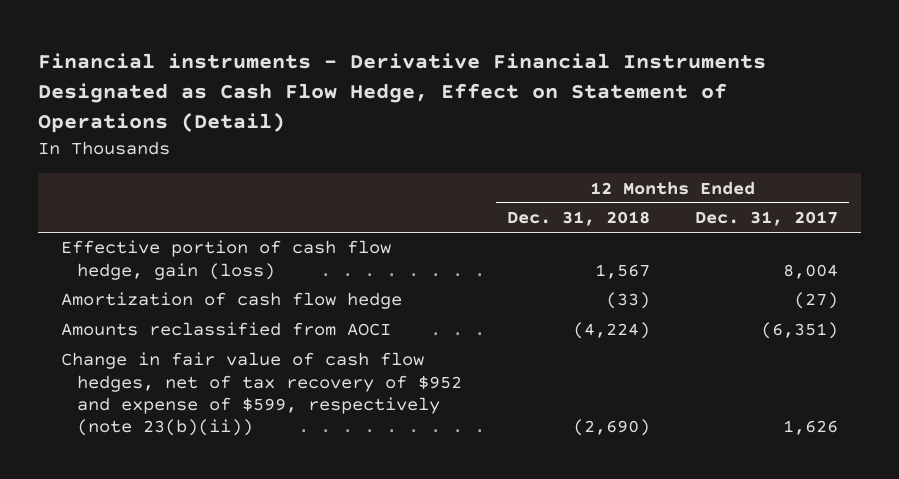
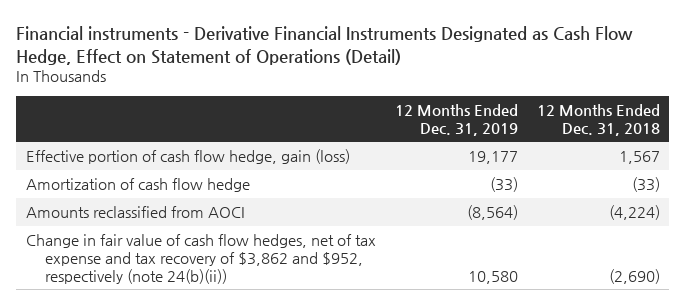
- | 12 Months Ended Dec. 31, 2018 | 12 Months Ended Dec. 31, 2017
+ | 12 Months Ended Dec. 31, 2019 | 12 Months Ended Dec. 31, 2018
- Change in fair value of cash flow hedges, net of tax recovery of $952 and expense of $599, respectively (note 23(b)(ii)) | (2,690) | 1,626
+ Change in fair value of cash flow hedges, net of tax expense and tax recovery of $3,862 and $952, respectively (note 24(b)(ii)) | 10,580 | (2,690)

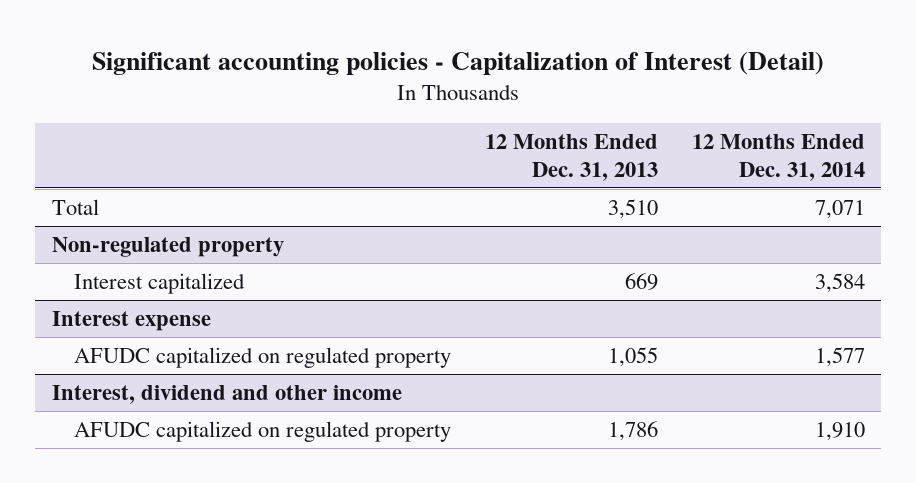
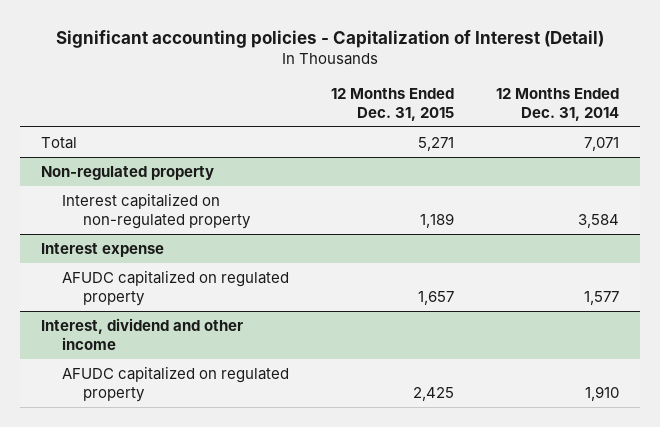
- | 12 Months Ended Dec. 31, 2013 | 12 Months Ended Dec. 31, 2014
+ | 12 Months Ended Dec. 31, 2015 | 12 Months Ended Dec. 31, 2014
@ Non-regulated property
- Interest capitalized | 669 | 3,584
+ Interest capitalized on non-regulated property | 1,189 | 3,584

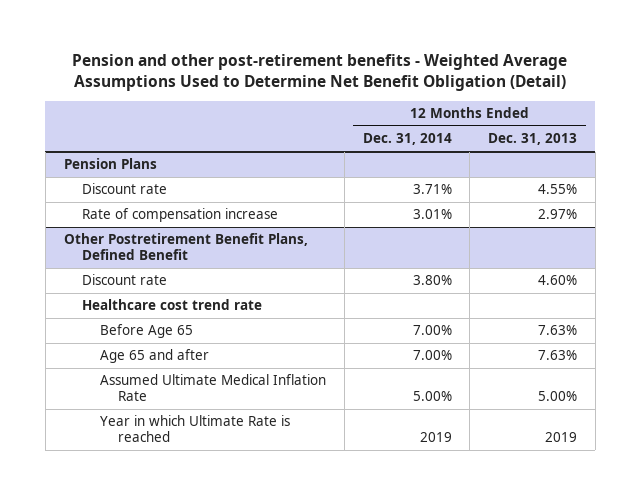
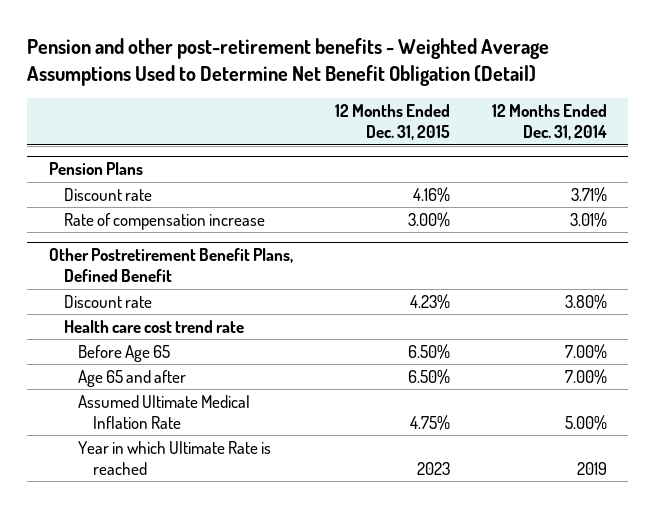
- | 12 Months Ended Dec. 31, 2014 | 12 Months Ended Dec. 31, 2013
+ | 12 Months Ended Dec. 31, 2015 | 12 Months Ended Dec. 31, 2014
@ Other Postretirement Benefit Plans, Defined Benefit
- Healthcare cost trend rate
+ Health care cost trend rate

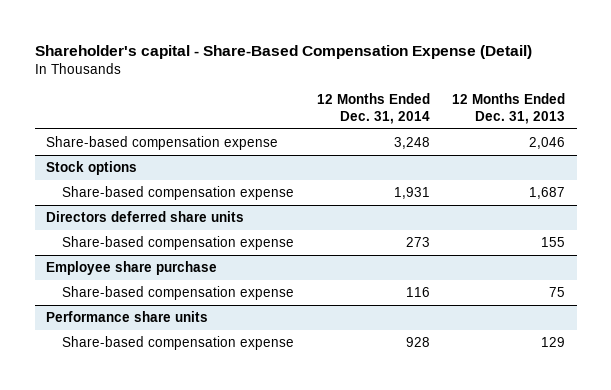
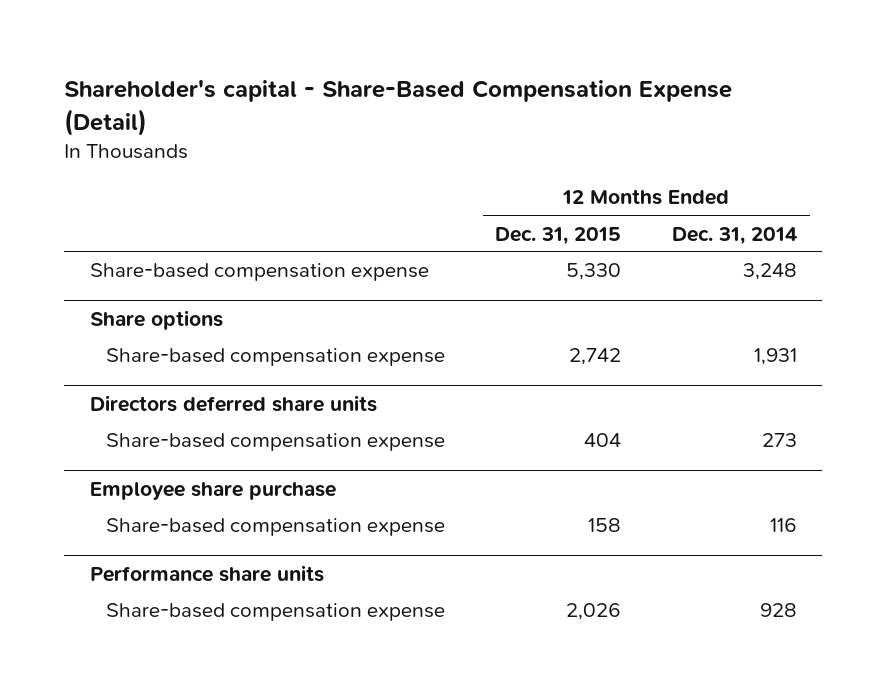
- | 12 Months Ended Dec. 31, 2014 | 12 Months Ended Dec. 31, 2013
+ | 12 Months Ended Dec. 31, 2015 | 12 Months Ended Dec. 31, 2014
- Stock options
+ Share options

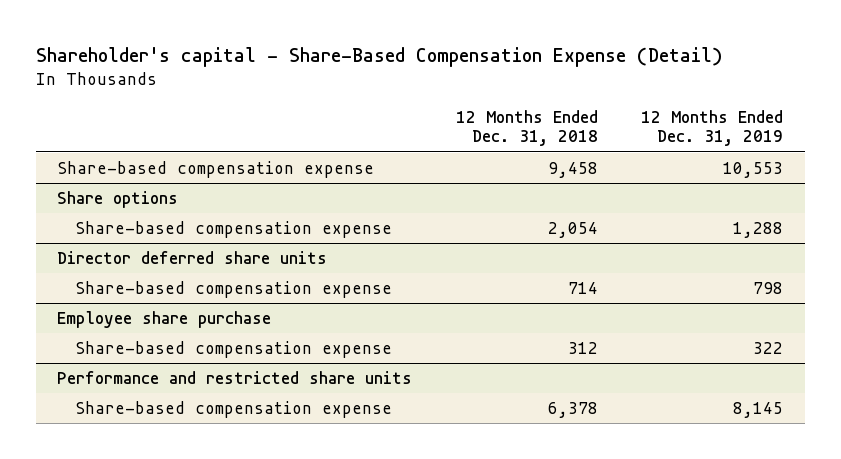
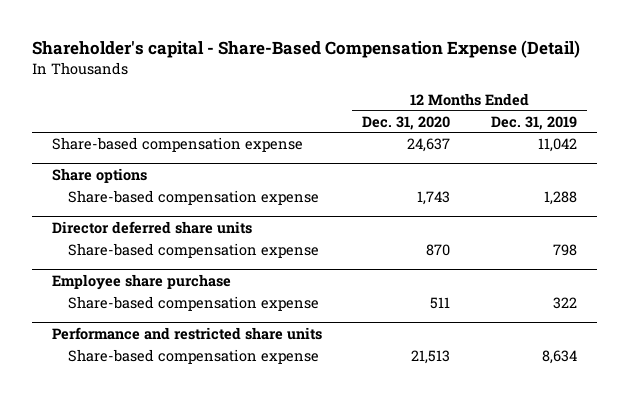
- | 12 Months Ended Dec. 31, 2018 | 12 Months Ended Dec. 31, 2019
+ | 12 Months Ended Dec. 31, 2020 | 12 Months Ended Dec. 31, 2019
- Share-based compensation expense | 9,458 | 10,553
+ Share-based compensation expense | 24,637 | 11,042
@ Performance and restricted share units
- Share-based compensation expense | 6,378 | 8,145
+ Share-based compensation expense | 21,513 | 8,634

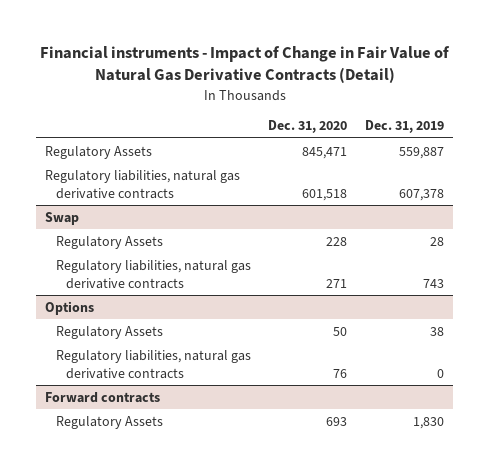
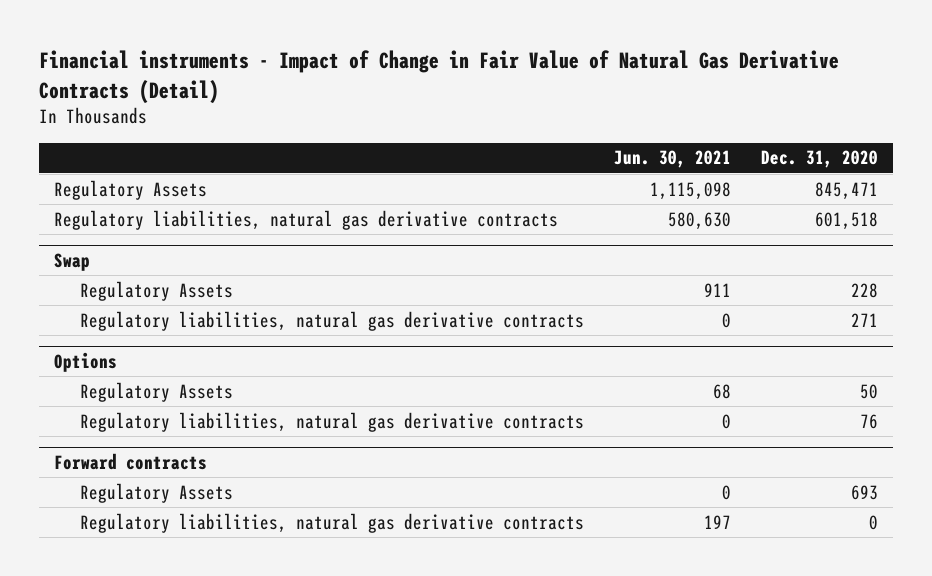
- | Dec. 31, 2020 | Dec. 31, 2019
+ | Jun. 30, 2021 | Dec. 31, 2020
@ Forward contracts
+ Regulatory liabilities, natural gas derivative contracts | 197 | 0

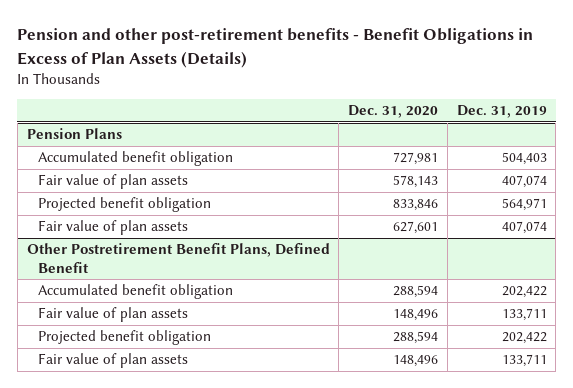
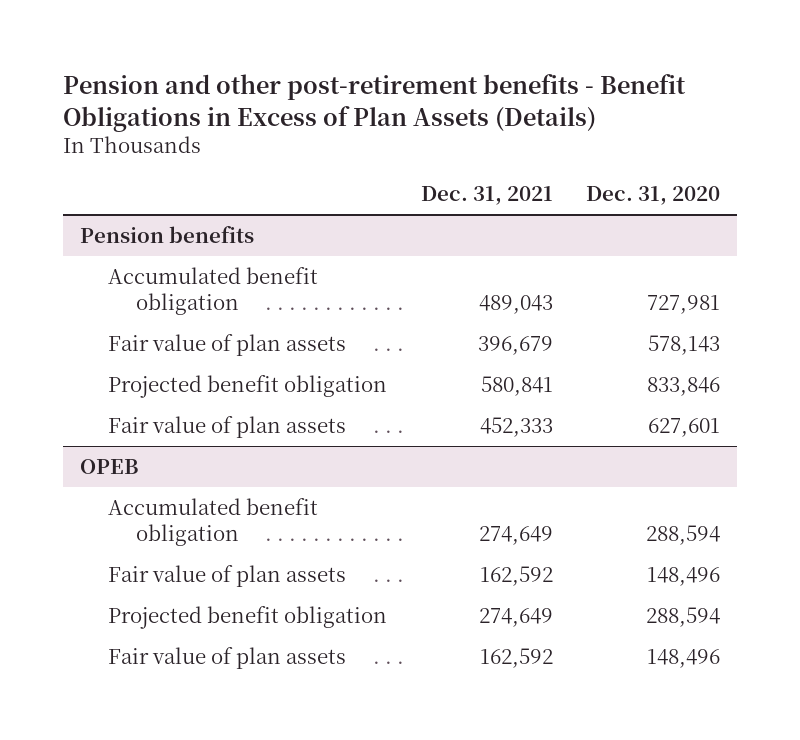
- | Dec. 31, 2020 | Dec. 31, 2019
+ | Dec. 31, 2021 | Dec. 31, 2020
- Pension Plans
+ Pension benefits
- Other Postretirement Benefit Plans, Defined Benefit
+ OPEB

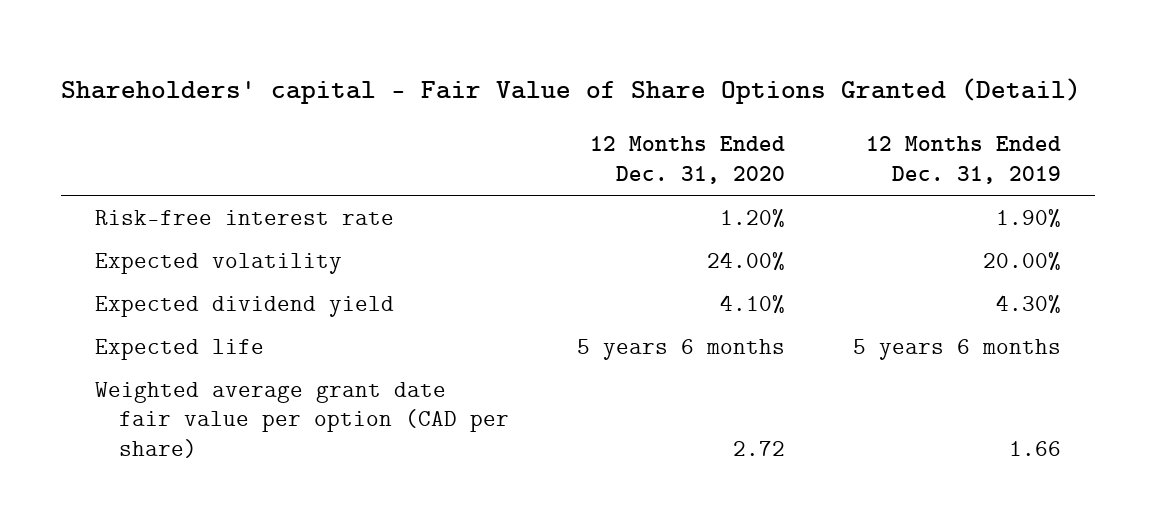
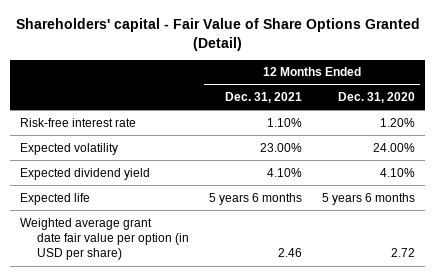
- | 12 Months Ended Dec. 31, 2020 | 12 Months Ended Dec. 31, 2019
+ | 12 Months Ended Dec. 31, 2021 | 12 Months Ended Dec. 31, 2020
- Weighted average grant date fair value per option (CAD per share) | 2.72 | 1.66
+ Weighted average grant date fair value per option (in USD per share) | 2.46 | 2.72

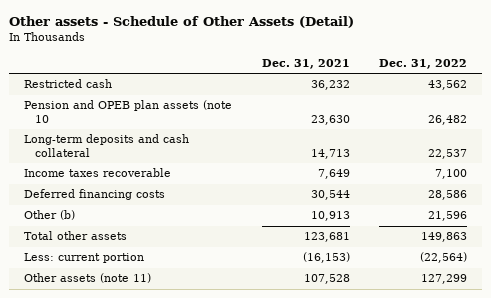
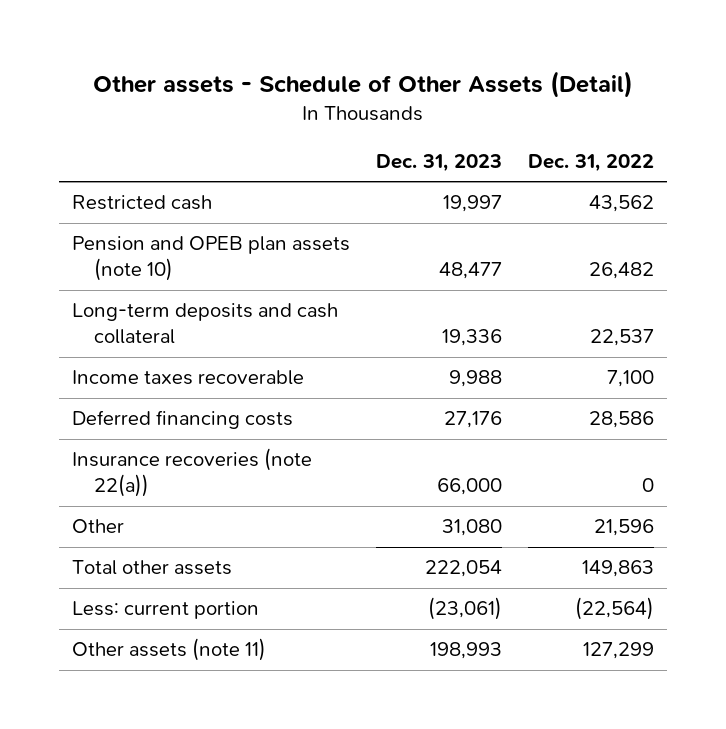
- | Dec. 31, 2021 | Dec. 31, 2022
+ | Dec. 31, 2023 | Dec. 31, 2022
- Pension and OPEB plan assets (note 10 | 23,630 | 26,482
+ Pension and OPEB plan assets (note 10) | 48,477 | 26,482
- Other (b) | 10,913 | 21,596
+ Insurance recoveries (note 22(a)) | 66,000 | 0
+ Other | 31,080 | 21,596

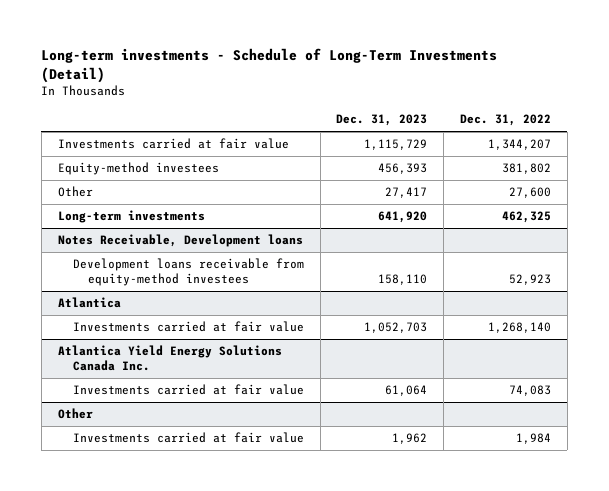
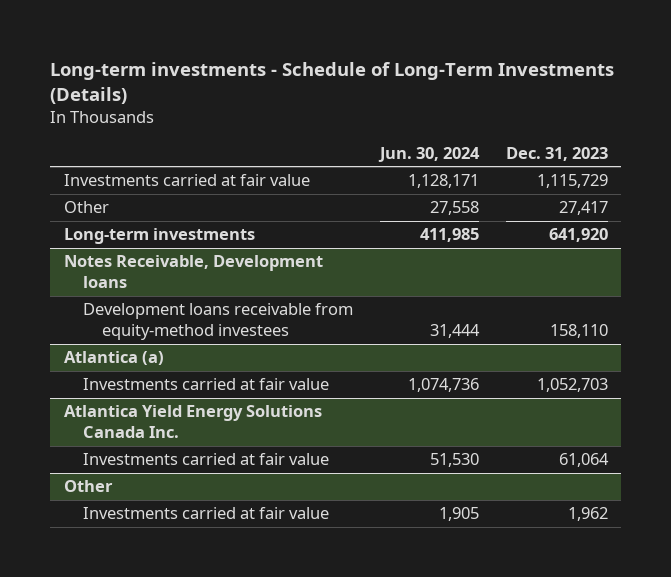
- Long-term investments - Schedule of Long-Term Investments (Detail)
+ Long-term investments - Schedule of Long-Term Investments (Details)
- | Dec. 31, 2023 | Dec. 31, 2022
+ | Jun. 30, 2024 | Dec. 31, 2023
- Equity-method investees | 456,393 | 381,802
- Atlantica
+ Atlantica (a)

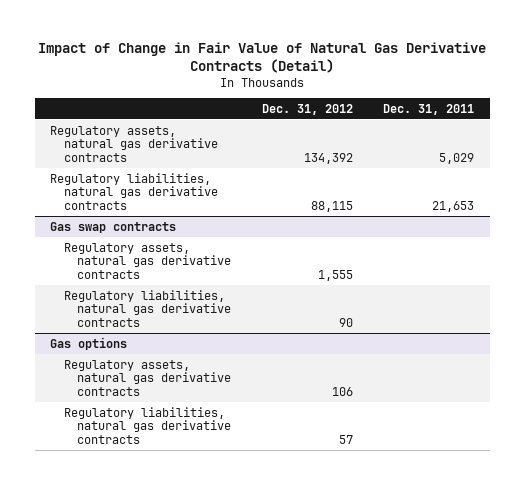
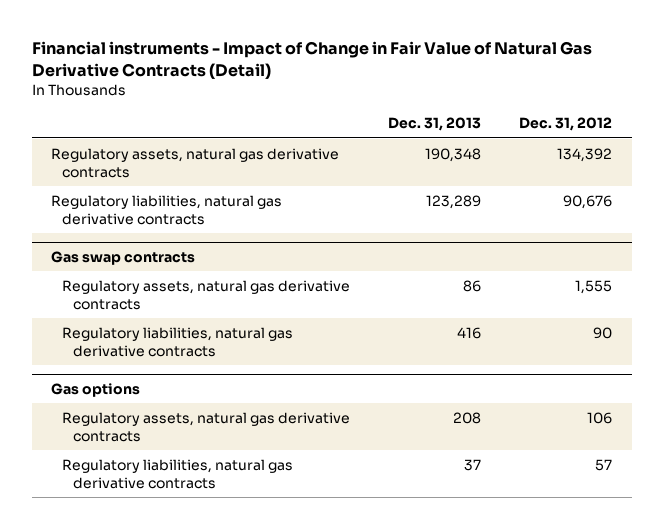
- Impact of Change in Fair Value of Natural Gas Derivative Contracts (Detail)
+ Financial instruments - Impact of Change in Fair Value of Natural Gas Derivative Contracts (Detail)
- | Dec. 31, 2012 | Dec. 31, 2011
+ | Dec. 31, 2013 | Dec. 31, 2012
- Regulatory liabilities, natural gas derivative contracts | 88,115 | 21,653
+ Regulatory liabilities, natural gas derivative contracts | 123,289 | 90,676

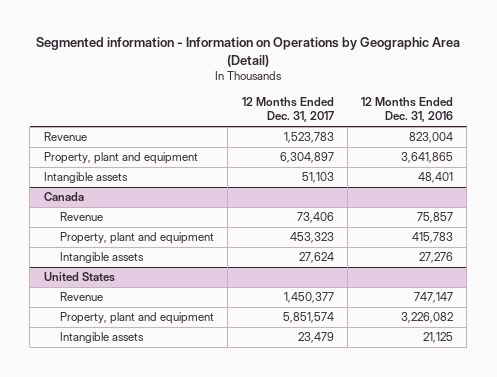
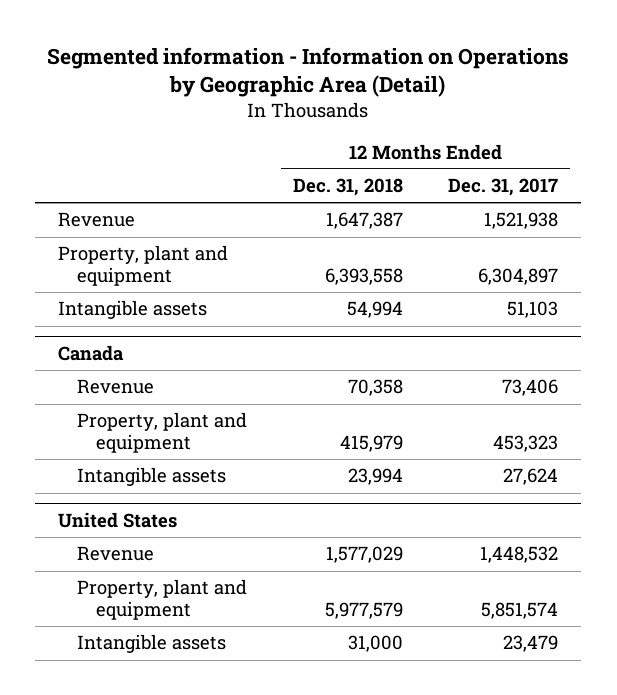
- | 12 Months Ended Dec. 31, 2017 | 12 Months Ended Dec. 31, 2016
+ | 12 Months Ended Dec. 31, 2018 | 12 Months Ended Dec. 31, 2017
- Revenue | 1,523,783 | 823,004
+ Revenue | 1,647,387 | 1,521,938
@ United States
- Revenue | 1,450,377 | 747,147
+ Revenue | 1,577,029 | 1,448,532

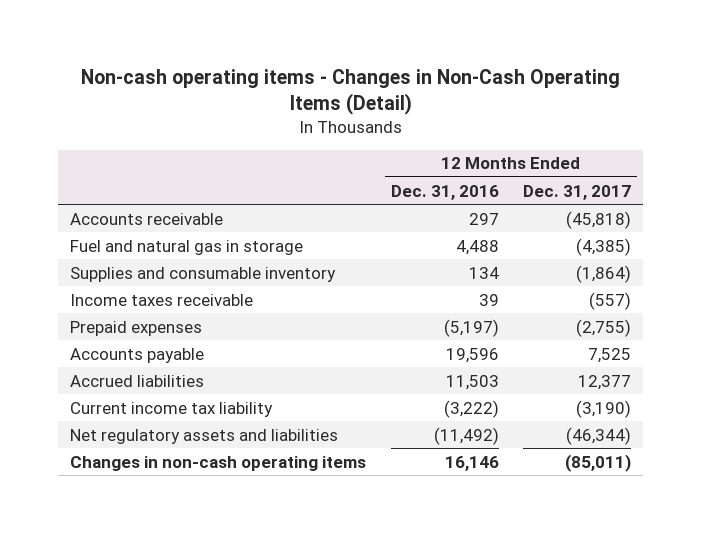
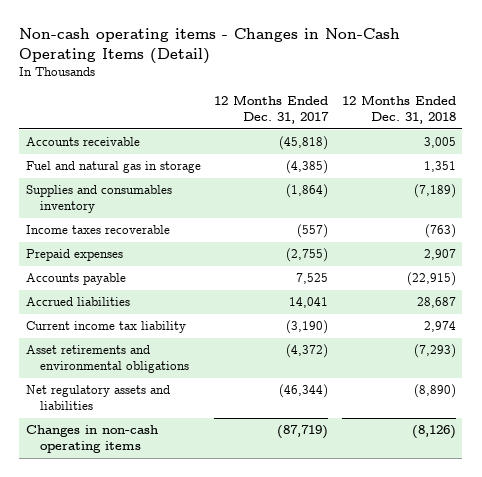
- | 12 Months Ended Dec. 31, 2016 | 12 Months Ended Dec. 31, 2017
+ | 12 Months Ended Dec. 31, 2017 | 12 Months Ended Dec. 31, 2018
- Supplies and consumable inventory | 134 | (1,864)
- Income taxes receivable | 39 | (557)
+ Supplies and consumables inventory | (1,864) | (7,189)
+ Income taxes recoverable | (557) | (763)
- Accrued liabilities | 11,503 | 12,377
+ Accrued liabilities | 14,041 | 28,687
+ Asset retirements and environmental obligations | (4,372) | (7,293)
- Changes in non-cash operating items | 16,146 | (85,011)
+ Changes in non-cash operating items | (87,719) | (8,126)

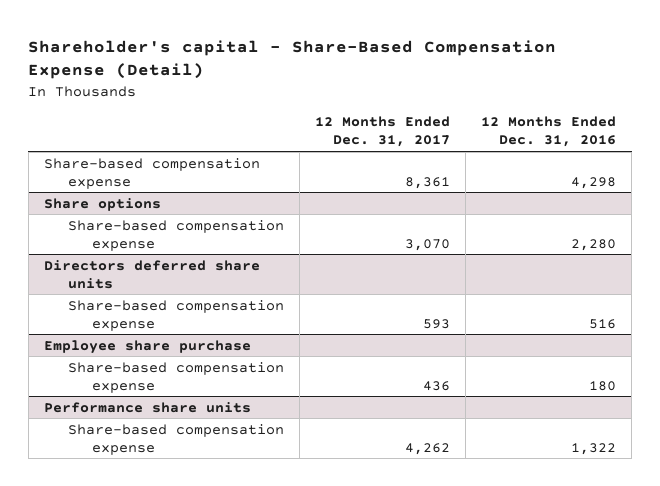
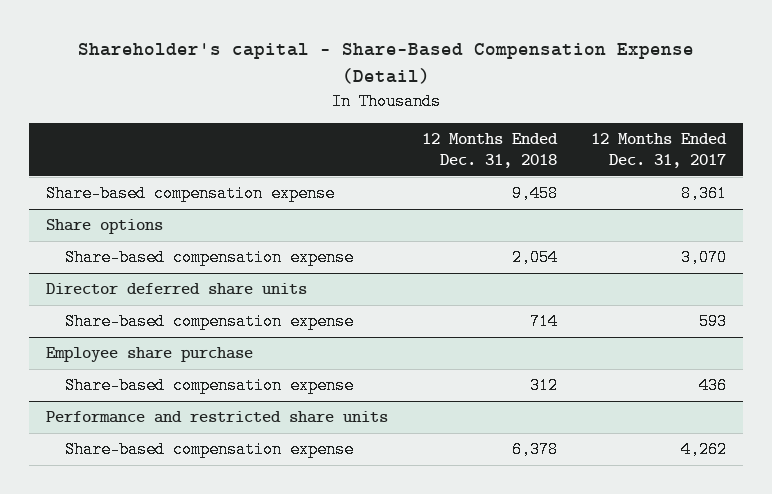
- | 12 Months Ended Dec. 31, 2017 | 12 Months Ended Dec. 31, 2016
+ | 12 Months Ended Dec. 31, 2018 | 12 Months Ended Dec. 31, 2017
- Directors deferred share units
+ Director deferred share units
- Performance share units
+ Performance and restricted share units

